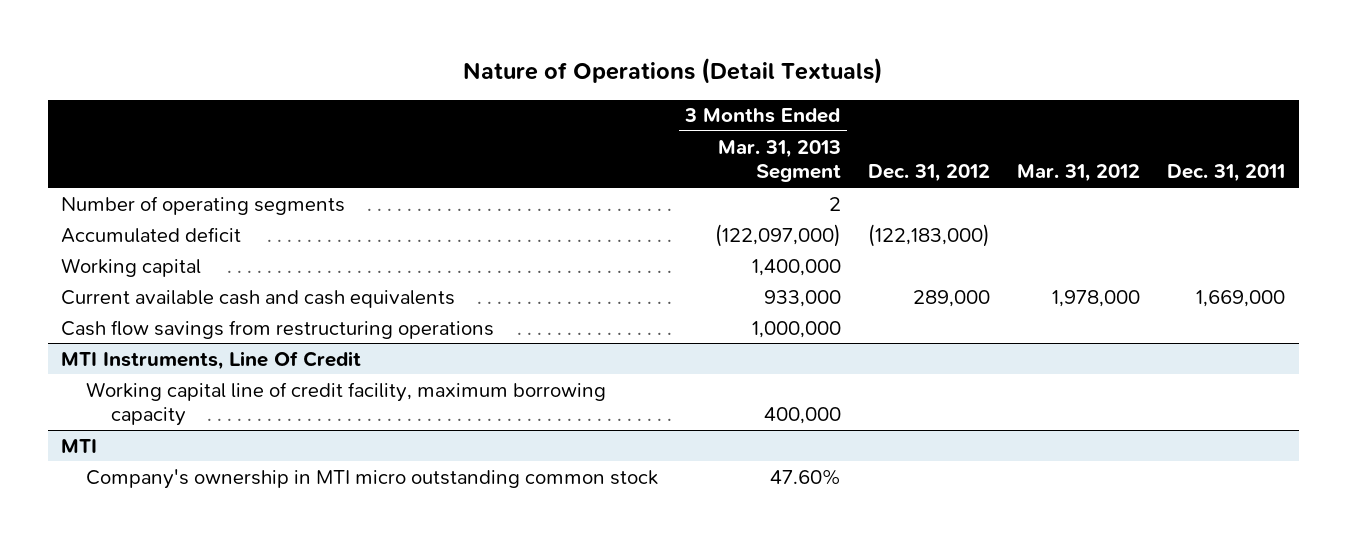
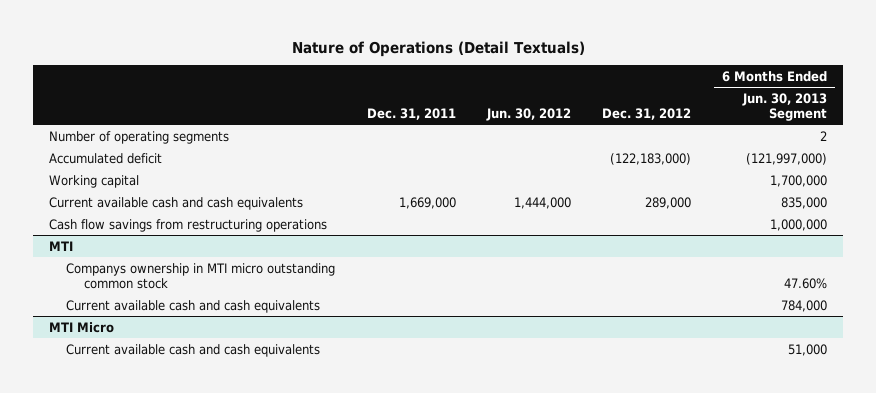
- | 3 Months Ended Mar. 31, 2013 Segment | Dec. 31, 2012 | Mar. 31, 2012 | Dec. 31, 2011
+ | Dec. 31, 2011 | Jun. 30, 2012 | Dec. 31, 2012 | 6 Months Ended Jun. 30, 2013 Segment
- MTI Instruments, Line Of Credit
- Working capital line of credit facility, maximum borrowing capacity | 400,000 | | |
@ MTI
- Company's ownership in MTI micro outstanding common stock | 47.60% | | |
+ Companys ownership in MTI micro outstanding common stock | | | | 47.60%
+ Current available cash and cash equivalents | | | | 784,000
+ MTI Micro
+ Current available cash and cash equivalents | | | | 51,000

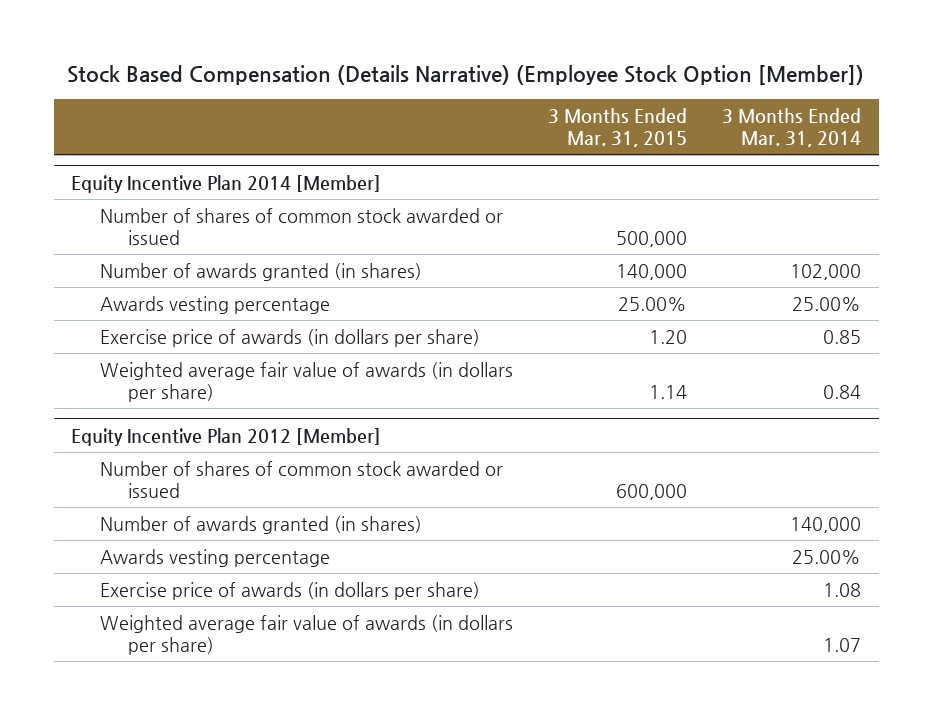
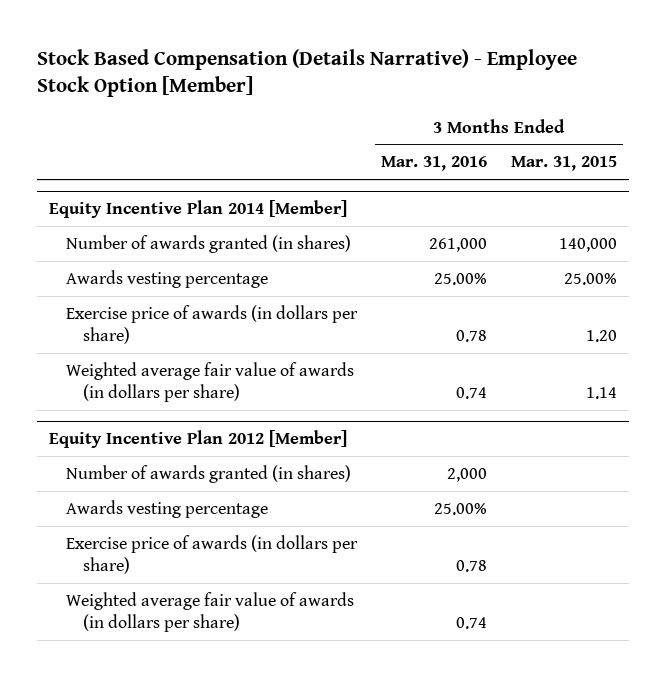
- Stock Based Compensation (Details Narrative) (Employee Stock Option [Member])
+ Stock Based Compensation (Details Narrative) - Employee Stock Option [Member]
- | 3 Months Ended Mar. 31, 2015 | 3 Months Ended Mar. 31, 2014
+ | 3 Months Ended Mar. 31, 2016 | 3 Months Ended Mar. 31, 2015
@ Equity Incentive Plan 2014 [Member]
- Number of shares of common stock awarded or issued | 500,000 |
@ Equity Incentive Plan 2012 [Member]
- Number of shares of common stock awarded or issued | 600,000 |

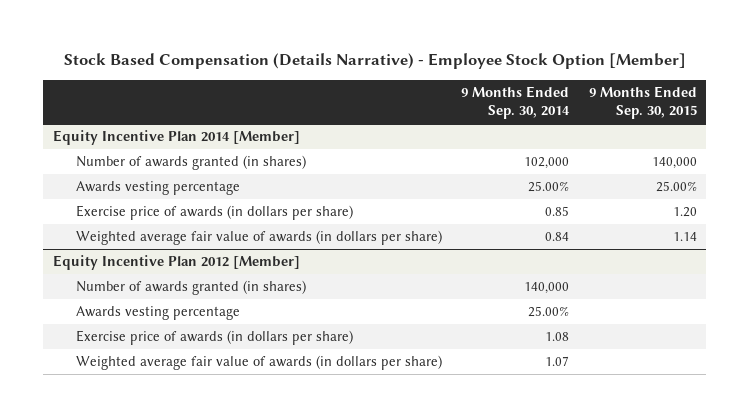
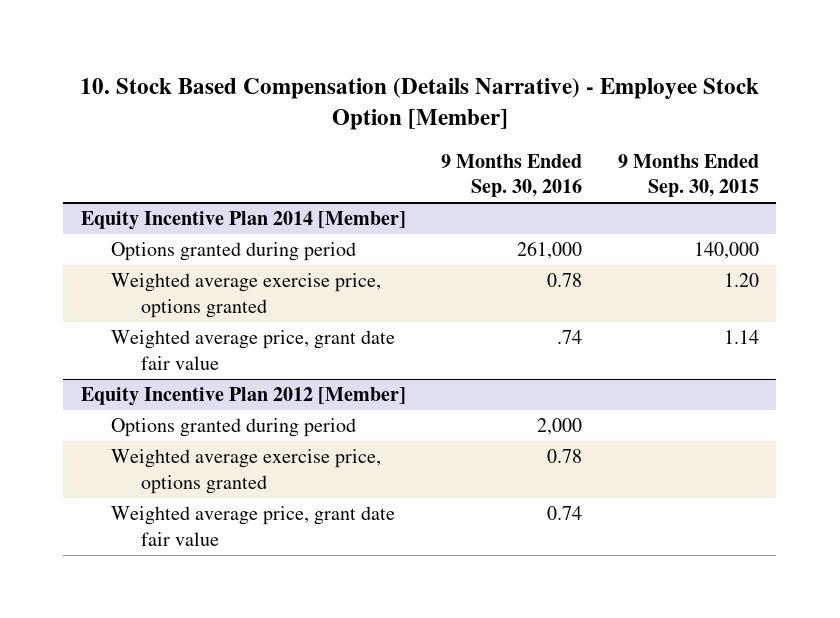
- Stock Based Compensation (Details Narrative) - Employee Stock Option [Member]
+ 10. Stock Based Compensation (Details Narrative) - Employee Stock Option [Member]
- | 9 Months Ended Sep. 30, 2014 | 9 Months Ended Sep. 30, 2015
+ | 9 Months Ended Sep. 30, 2016 | 9 Months Ended Sep. 30, 2015
@ Equity Incentive Plan 2014 [Member]
- Number of awards granted (in shares) | 102,000 | 140,000
- Awards vesting percentage | 25.00% | 25.00%
- Exercise price of awards (in dollars per share) | 0.85 | 1.20
- Weighted average fair value of awards (in dollars per share) | 0.84 | 1.14
+ Options granted during period | 261,000 | 140,000
+ Weighted average exercise price, options granted | 0.78 | 1.20
+ Weighted average price, grant date fair value | .74 | 1.14
@ Equity Incentive Plan 2012 [Member]
- Number of awards granted (in shares) | 140,000 |
- Awards vesting percentage | 25.00% |
- Exercise price of awards (in dollars per share) | 1.08 |
- Weighted average fair value of awards (in dollars per share) | 1.07 |
+ Options granted during period | 2,000 |
+ Weighted average exercise price, options granted | 0.78 |
+ Weighted average price, grant date fair value | 0.74 |

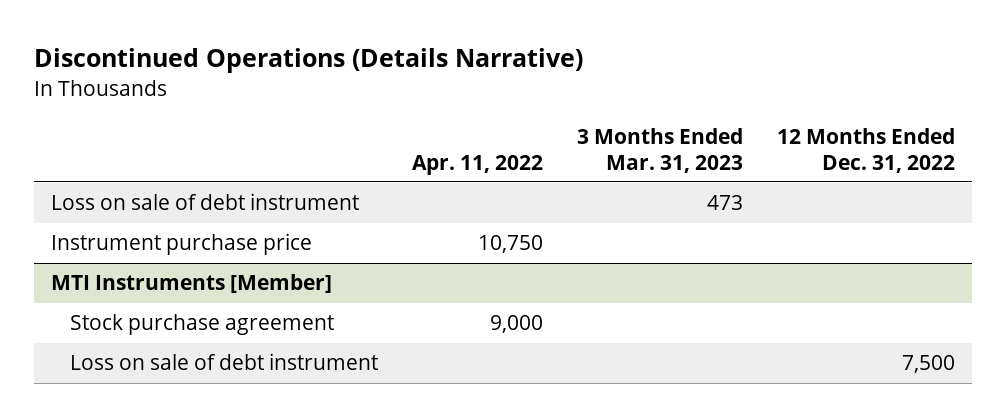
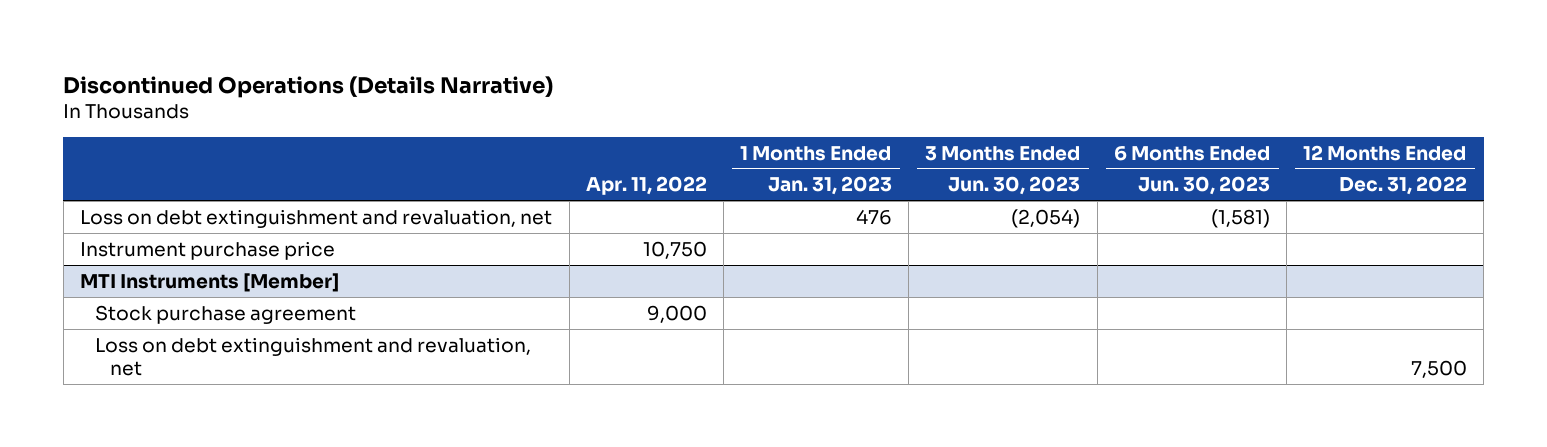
- | Apr. 11, 2022 | 3 Months Ended Mar. 31, 2023 | 12 Months Ended Dec. 31, 2022
+ | Apr. 11, 2022 | 1 Months Ended Jan. 31, 2023 | 3 Months Ended Jun. 30, 2023 | 6 Months Ended Jun. 30, 2023 | 12 Months Ended Dec. 31, 2022
- Loss on sale of debt instrument | | 473 |
+ Loss on debt extinguishment and revaluation, net | | 476 | (2,054) | (1,581) |
@ MTI Instruments [Member]
- Loss on sale of debt instrument | | | 7,500
+ Loss on debt extinguishment and revaluation, net | | | | | 7,500

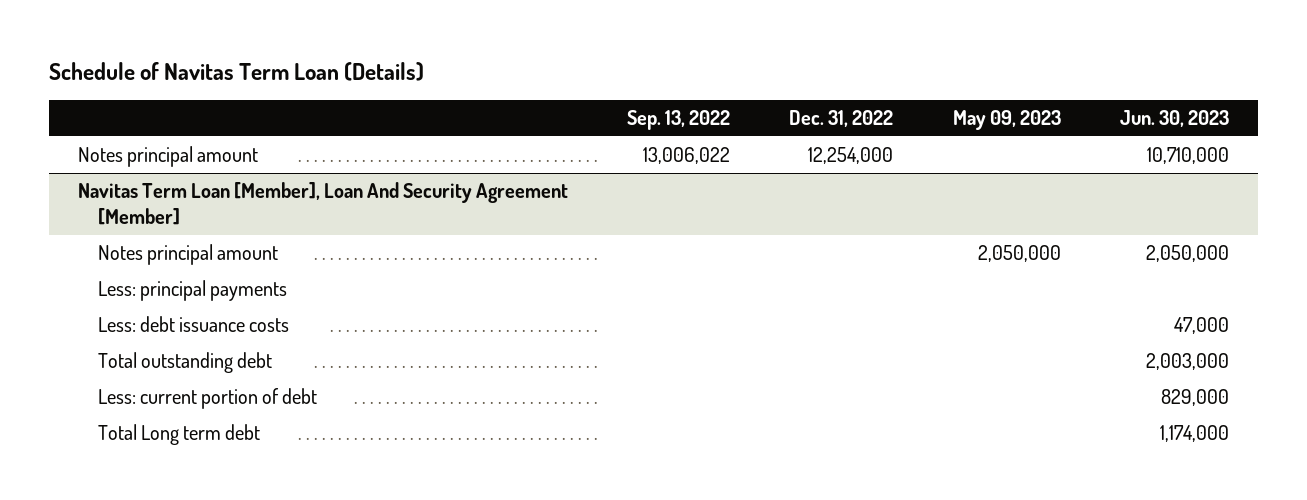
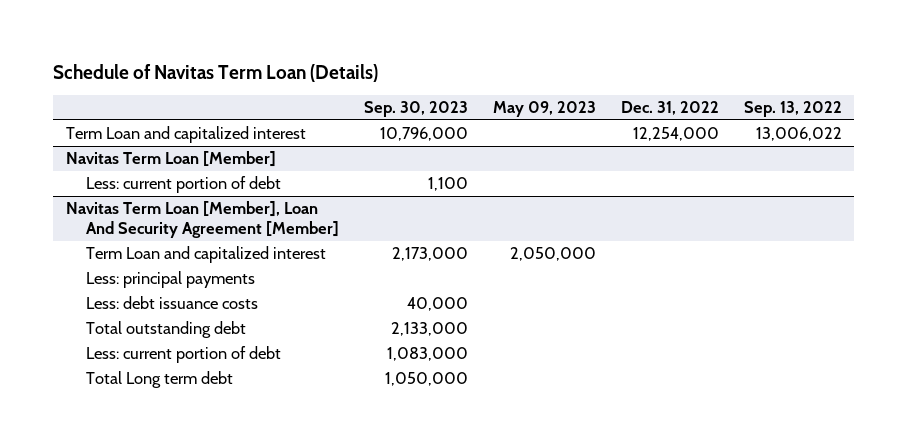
- | Sep. 13, 2022 | Dec. 31, 2022 | May 09, 2023 | Jun. 30, 2023
+ | Sep. 30, 2023 | May 09, 2023 | Dec. 31, 2022 | Sep. 13, 2022
- Notes principal amount | 13,006,022 | 12,254,000 | | 10,710,000
+ Term Loan and capitalized interest | 10,796,000 | | 12,254,000 | 13,006,022
+ Navitas Term Loan [Member]
+ Less: current portion of debt | 1,100 | | |
@ Navitas Term Loan [Member], Loan And Security Agreement [Member]
- Notes principal amount | | | 2,050,000 | 2,050,000
+ Term Loan and capitalized interest | 2,173,000 | 2,050,000 | |

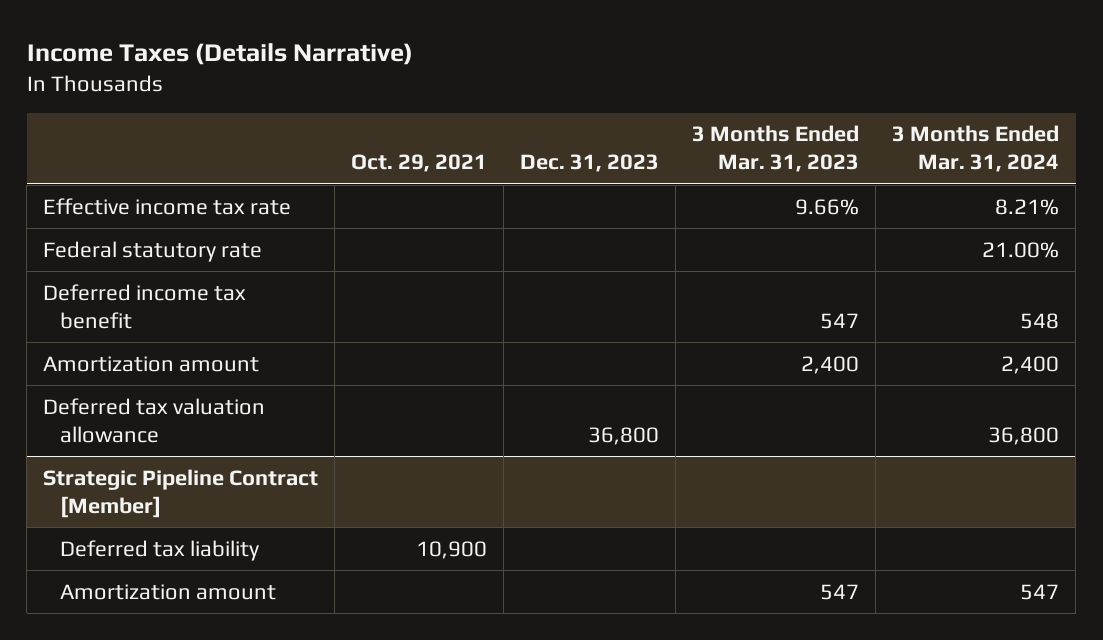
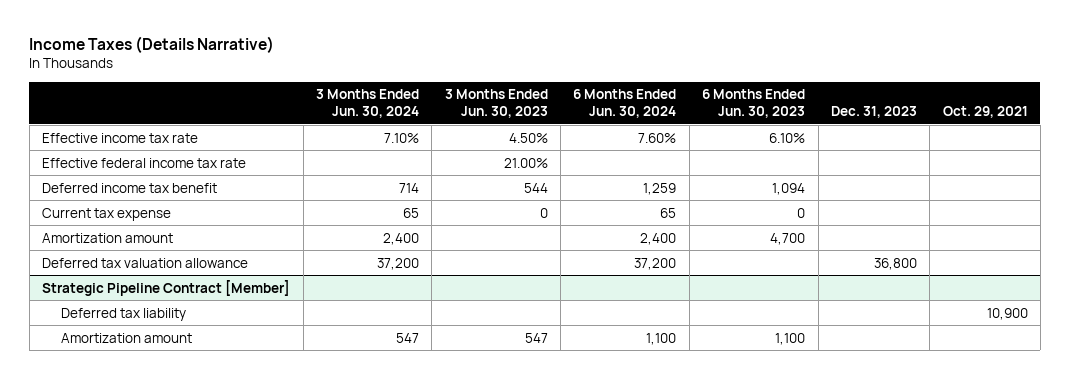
- | Oct. 29, 2021 | Dec. 31, 2023 | 3 Months Ended Mar. 31, 2023 | 3 Months Ended Mar. 31, 2024
+ | 3 Months Ended Jun. 30, 2024 | 3 Months Ended Jun. 30, 2023 | 6 Months Ended Jun. 30, 2024 | 6 Months Ended Jun. 30, 2023 | Dec. 31, 2023 | Oct. 29, 2021
- Federal statutory rate | | | | 21.00%
+ Effective federal income tax rate | | 21.00% | | | |
+ Current tax expense | 65 | 0 | 65 | 0 | |

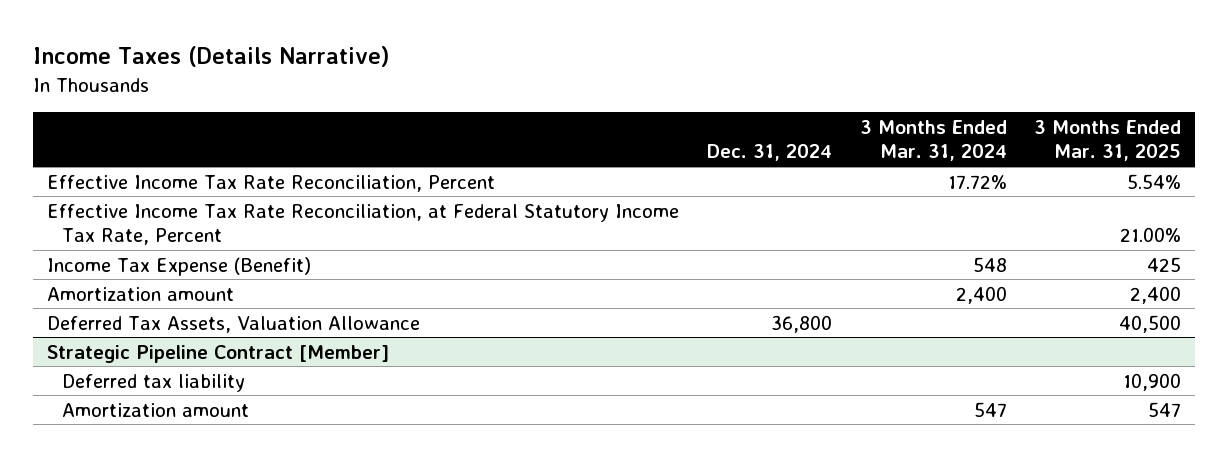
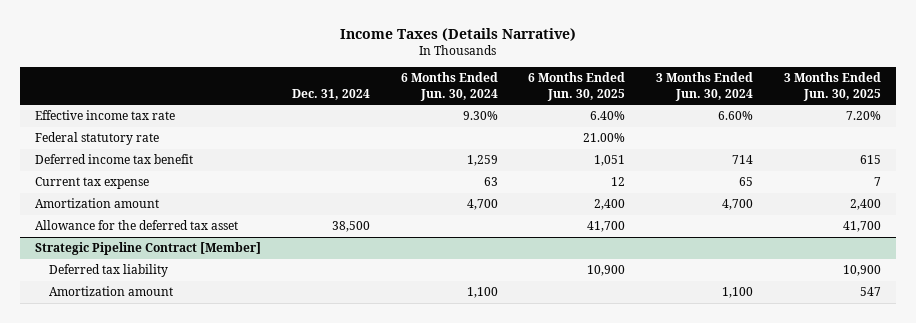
- | Dec. 31, 2024 | 3 Months Ended Mar. 31, 2024 | 3 Months Ended Mar. 31, 2025
+ | Dec. 31, 2024 | 6 Months Ended Jun. 30, 2024 | 6 Months Ended Jun. 30, 2025 | 3 Months Ended Jun. 30, 2024 | 3 Months Ended Jun. 30, 2025
- Effective Income Tax Rate Reconciliation, Percent | | 17.72% | 5.54%
- Effective Income Tax Rate Reconciliation, at Federal Statutory Income Tax Rate, Percent | | | 21.00%
- Income Tax Expense (Benefit) | | 548 | 425
+ Effective income tax rate | | 9.30% | 6.40% | 6.60% | 7.20%
+ Federal statutory rate | | | 21.00% | |
+ Deferred income tax benefit | | 1,259 | 1,051 | 714 | 615
+ Current tax expense | | 63 | 12 | 65 | 7
- Deferred Tax Assets, Valuation Allowance | 36,800 | | 40,500
+ Allowance for the deferred tax asset | 38,500 | | 41,700 | | 41,700

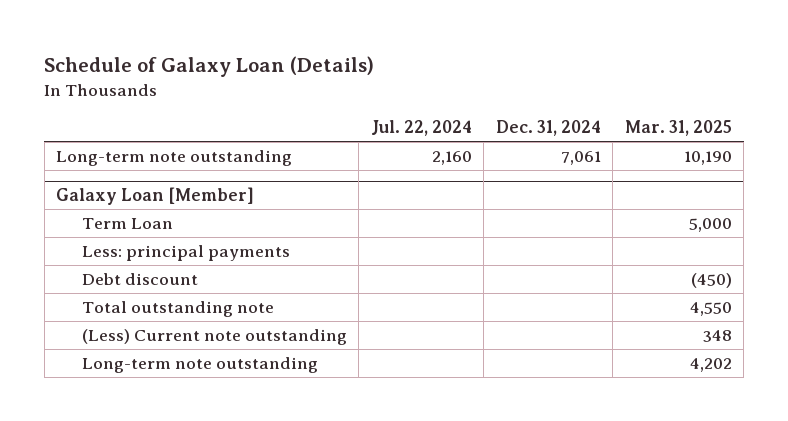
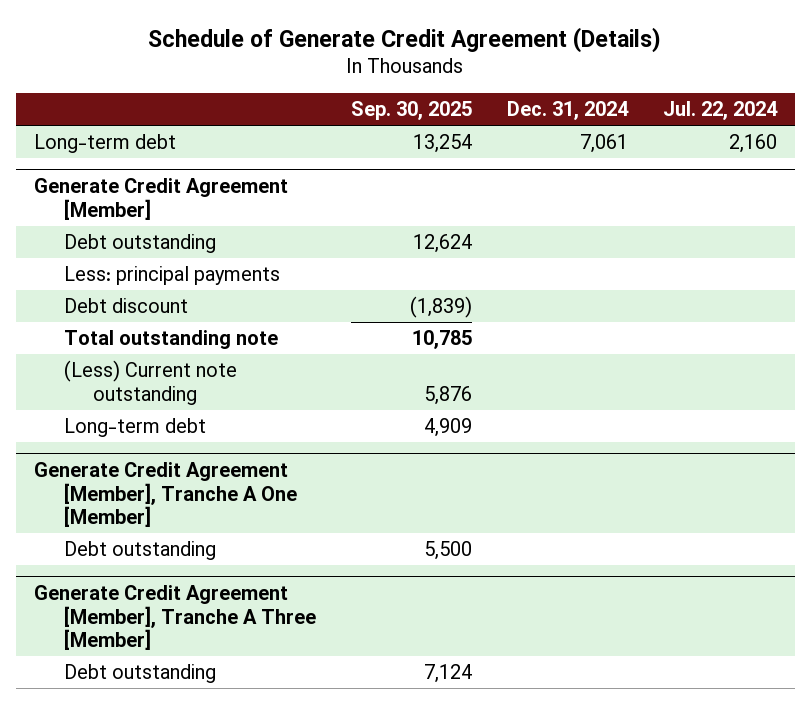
- Schedule of Galaxy Loan (Details)
+ Schedule of Generate Credit Agreement (Details)
- | Jul. 22, 2024 | Dec. 31, 2024 | Mar. 31, 2025
+ | Sep. 30, 2025 | Dec. 31, 2024 | Jul. 22, 2024
- Long-term note outstanding | 2,160 | 7,061 | 10,190
- Galaxy Loan [Member]
- Term Loan | | | 5,000
- Less: principal payments
- Debt discount | | | (450)
- Total outstanding note | | | 4,550
- (Less) Current note outstanding | | | 348
- Long-term note outstanding | | | 4,202
+ Long-term debt | 13,254 | 7,061 | 2,160
+ Generate Credit Agreement [Member]
+ Debt outstanding | 12,624 | |
+ Less: principal payments
+ Debt discount | (1,839) | |
+ Total outstanding note | 10,785 | |
+ (Less) Current note outstanding | 5,876 | |
+ Long-term debt | 4,909 | |
+ Generate Credit Agreement [Member], Tranche A One [Member]
+ Debt outstanding | 5,500 | |
+ Generate Credit Agreement [Member], Tranche A Three [Member]
+ Debt outstanding | 7,124 | |

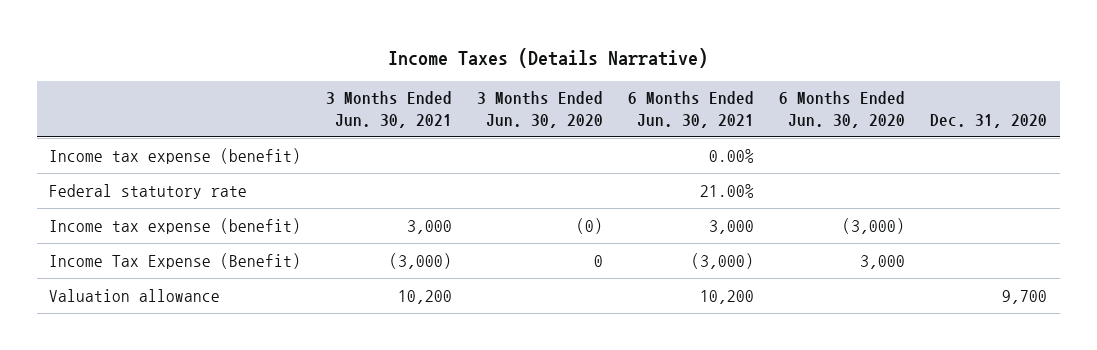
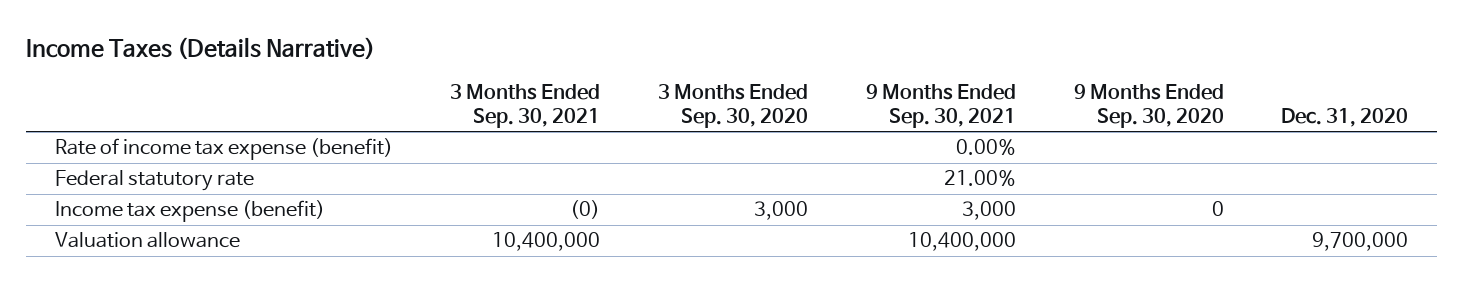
- | 3 Months Ended Jun. 30, 2021 | 3 Months Ended Jun. 30, 2020 | 6 Months Ended Jun. 30, 2021 | 6 Months Ended Jun. 30, 2020 | Dec. 31, 2020
+ | 3 Months Ended Sep. 30, 2021 | 3 Months Ended Sep. 30, 2020 | 9 Months Ended Sep. 30, 2021 | 9 Months Ended Sep. 30, 2020 | Dec. 31, 2020
- Income tax expense (benefit) | | | 0.00% | |
+ Rate of income tax expense (benefit) | | | 0.00% | |
- Income Tax Expense (Benefit) | (3,000) | 0 | (3,000) | 3,000 |
- Valuation allowance | 10,200 | | 10,200 | | 9,700
+ Valuation allowance | 10,400,000 | | 10,400,000 | | 9,700,000

